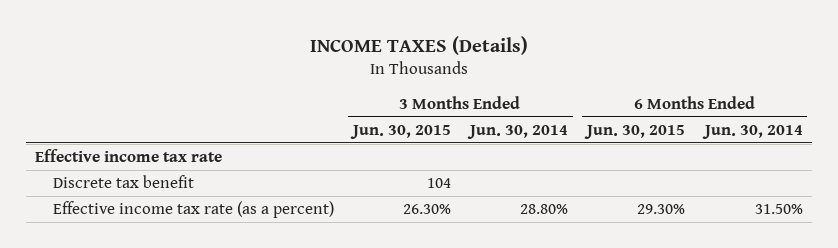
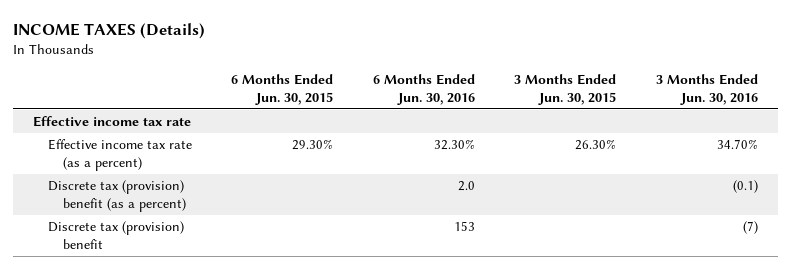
- | 3 Months Ended Jun. 30, 2015 | 3 Months Ended Jun. 30, 2014 | 6 Months Ended Jun. 30, 2015 | 6 Months Ended Jun. 30, 2014
+ | 6 Months Ended Jun. 30, 2015 | 6 Months Ended Jun. 30, 2016 | 3 Months Ended Jun. 30, 2015 | 3 Months Ended Jun. 30, 2016
- Discrete tax benefit | 104 | | |
+ Discrete tax (provision) benefit (as a percent) | | 2.0 | | (0.1)
+ Discrete tax (provision) benefit | | 153 | | (7)

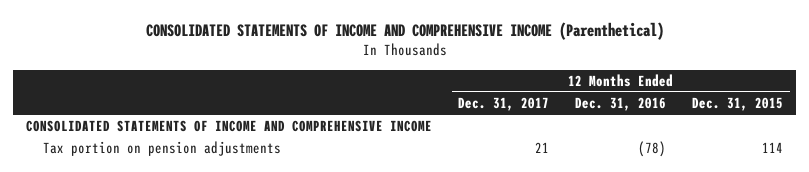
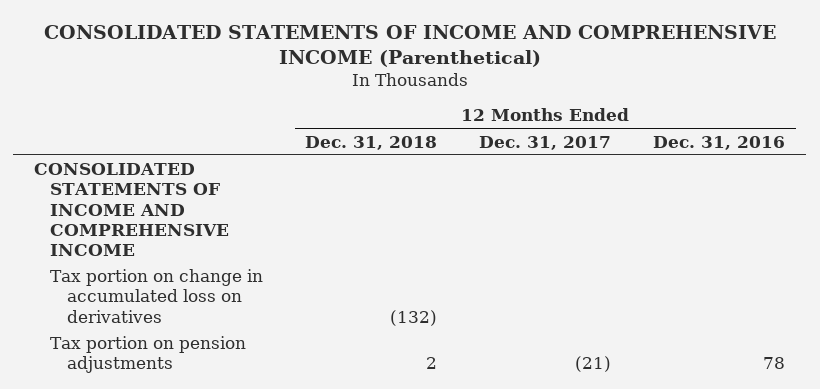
- | 12 Months Ended Dec. 31, 2017 | 12 Months Ended Dec. 31, 2016 | 12 Months Ended Dec. 31, 2015
+ | 12 Months Ended Dec. 31, 2018 | 12 Months Ended Dec. 31, 2017 | 12 Months Ended Dec. 31, 2016
- Tax portion on pension adjustments | 21 | (78) | 114
+ Tax portion on change in accumulated loss on derivatives | (132) | |
+ Tax portion on pension adjustments | 2 | (21) | 78

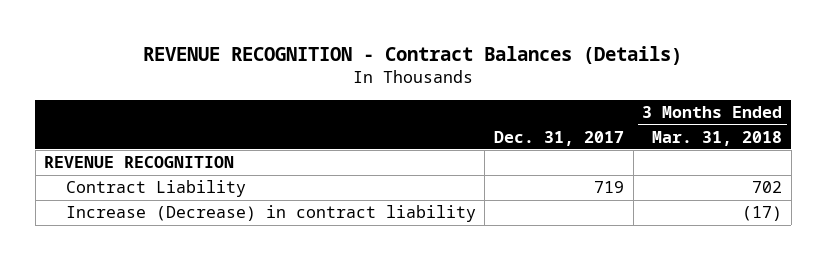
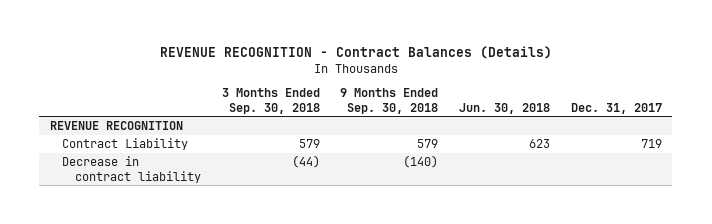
- | Dec. 31, 2017 | 3 Months Ended Mar. 31, 2018
+ | 3 Months Ended Sep. 30, 2018 | 9 Months Ended Sep. 30, 2018 | Jun. 30, 2018 | Dec. 31, 2017
- Increase (Decrease) in contract liability | | (17)
+ Decrease in contract liability | (44) | (140) | |

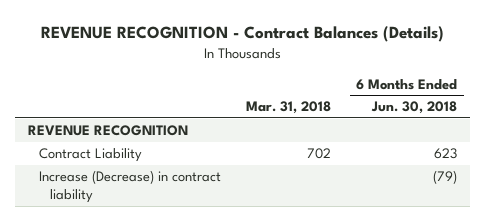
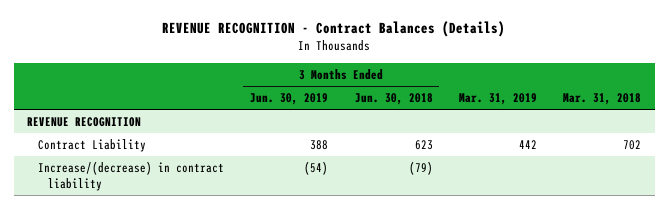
- | Mar. 31, 2018 | 6 Months Ended Jun. 30, 2018
+ | 3 Months Ended Jun. 30, 2019 | 3 Months Ended Jun. 30, 2018 | Mar. 31, 2019 | Mar. 31, 2018
- Increase (Decrease) in contract liability | | (79)
+ Increase/(decrease) in contract liability | (54) | (79) | |

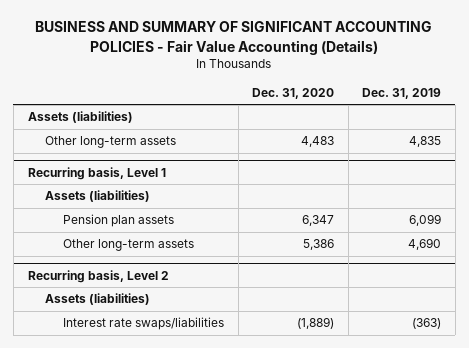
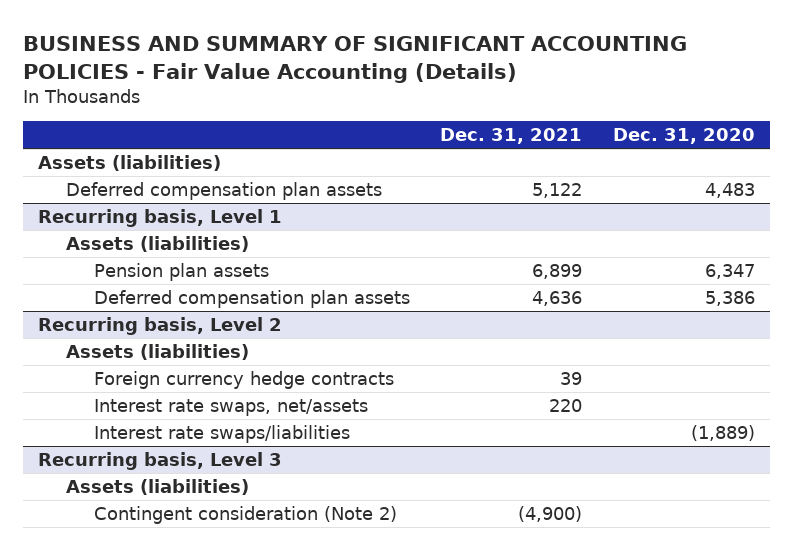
- | Dec. 31, 2020 | Dec. 31, 2019
+ | Dec. 31, 2021 | Dec. 31, 2020
- Other long-term assets | 4,483 | 4,835
+ Deferred compensation plan assets | 5,122 | 4,483
@ Recurring basis, Level 1
- Other long-term assets | 5,386 | 4,690
+ Deferred compensation plan assets | 4,636 | 5,386
@ Recurring basis, Level 2
+ Foreign currency hedge contracts | 39 |
+ Interest rate swaps, net/assets | 220 |
+ Recurring basis, Level 3
+ Assets (liabilities)
+ Contingent consideration (Note 2) | (4,900) |

